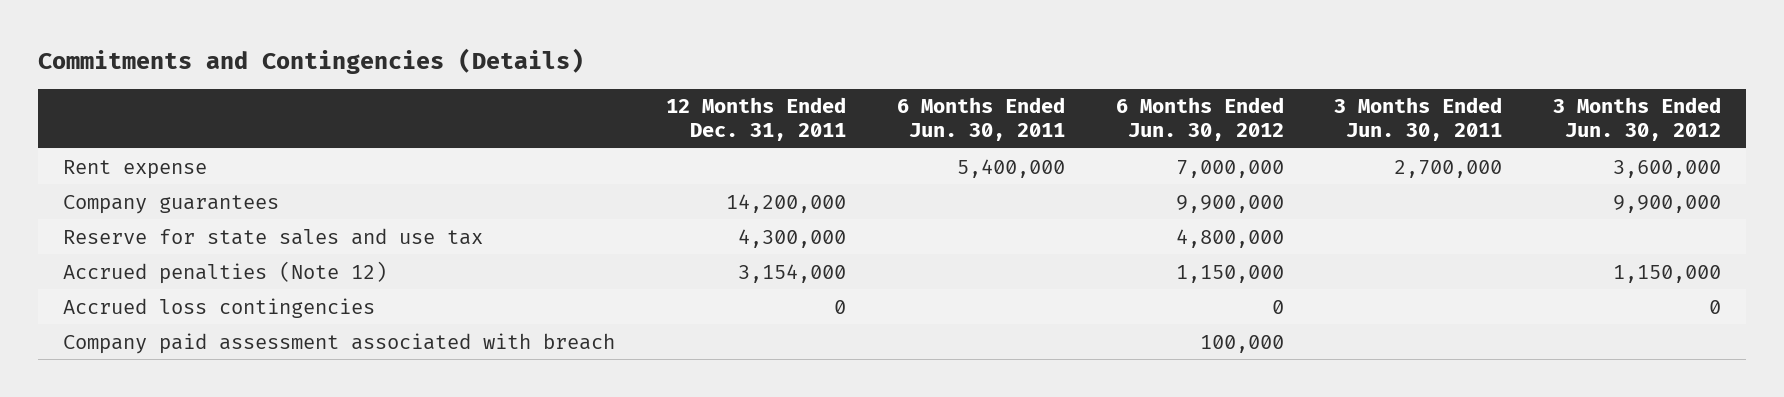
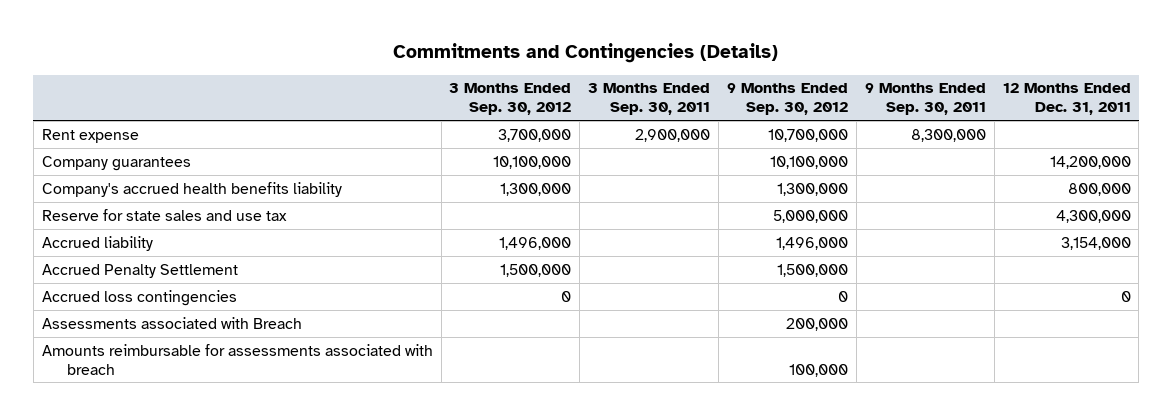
- | 12 Months Ended Dec. 31, 2011 | 6 Months Ended Jun. 30, 2011 | 6 Months Ended Jun. 30, 2012 | 3 Months Ended Jun. 30, 2011 | 3 Months Ended Jun. 30, 2012
+ | 3 Months Ended Sep. 30, 2012 | 3 Months Ended Sep. 30, 2011 | 9 Months Ended Sep. 30, 2012 | 9 Months Ended Sep. 30, 2011 | 12 Months Ended Dec. 31, 2011
+ Company's accrued health benefits liability | 1,300,000 | | 1,300,000 | | 800,000
- Accrued penalties (Note 12) | 3,154,000 | | 1,150,000 | | 1,150,000
+ Accrued liability | 1,496,000 | | 1,496,000 | | 3,154,000
+ Accrued Penalty Settlement | 1,500,000 | | 1,500,000 | |
- Company paid assessment associated with breach | | | 100,000 | |
+ Assessments associated with Breach | | | 200,000 | |
+ Amounts reimbursable for assessments associated with breach | | | 100,000 | |

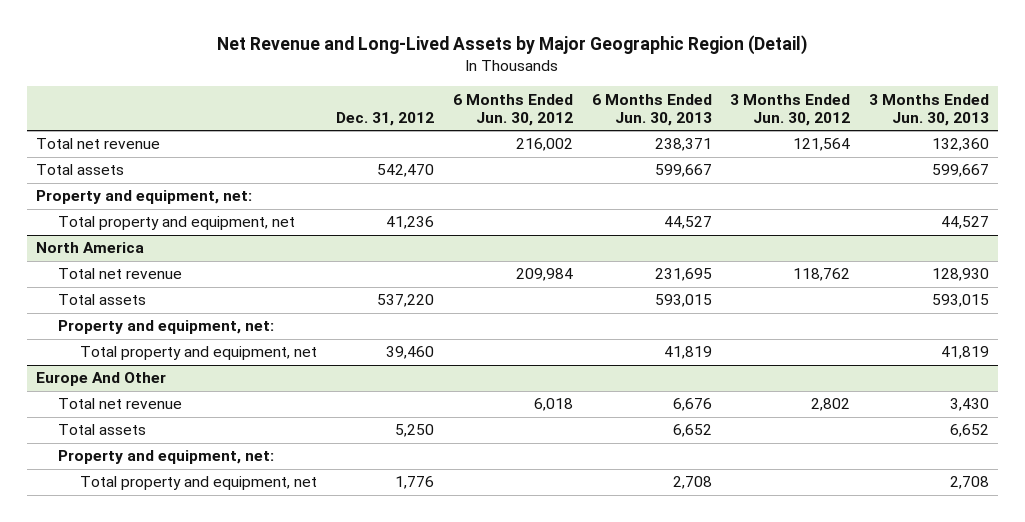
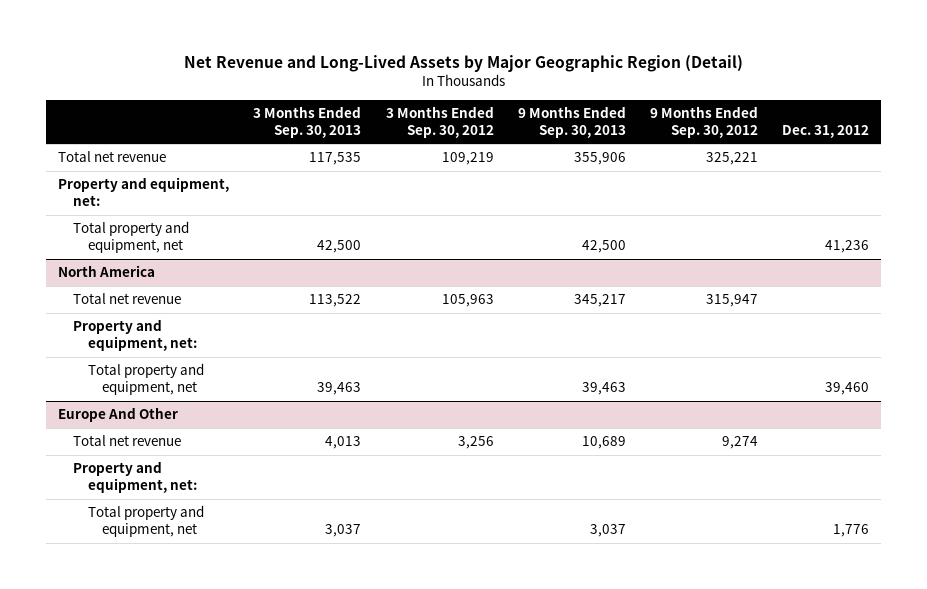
- | Dec. 31, 2012 | 6 Months Ended Jun. 30, 2012 | 6 Months Ended Jun. 30, 2013 | 3 Months Ended Jun. 30, 2012 | 3 Months Ended Jun. 30, 2013
+ | 3 Months Ended Sep. 30, 2013 | 3 Months Ended Sep. 30, 2012 | 9 Months Ended Sep. 30, 2013 | 9 Months Ended Sep. 30, 2012 | Dec. 31, 2012
- Total assets | 542,470 | | 599,667 | | 599,667
@ North America
- Total assets | 537,220 | | 593,015 | | 593,015
@ Europe And Other
- Total assets | 5,250 | | 6,652 | | 6,652

